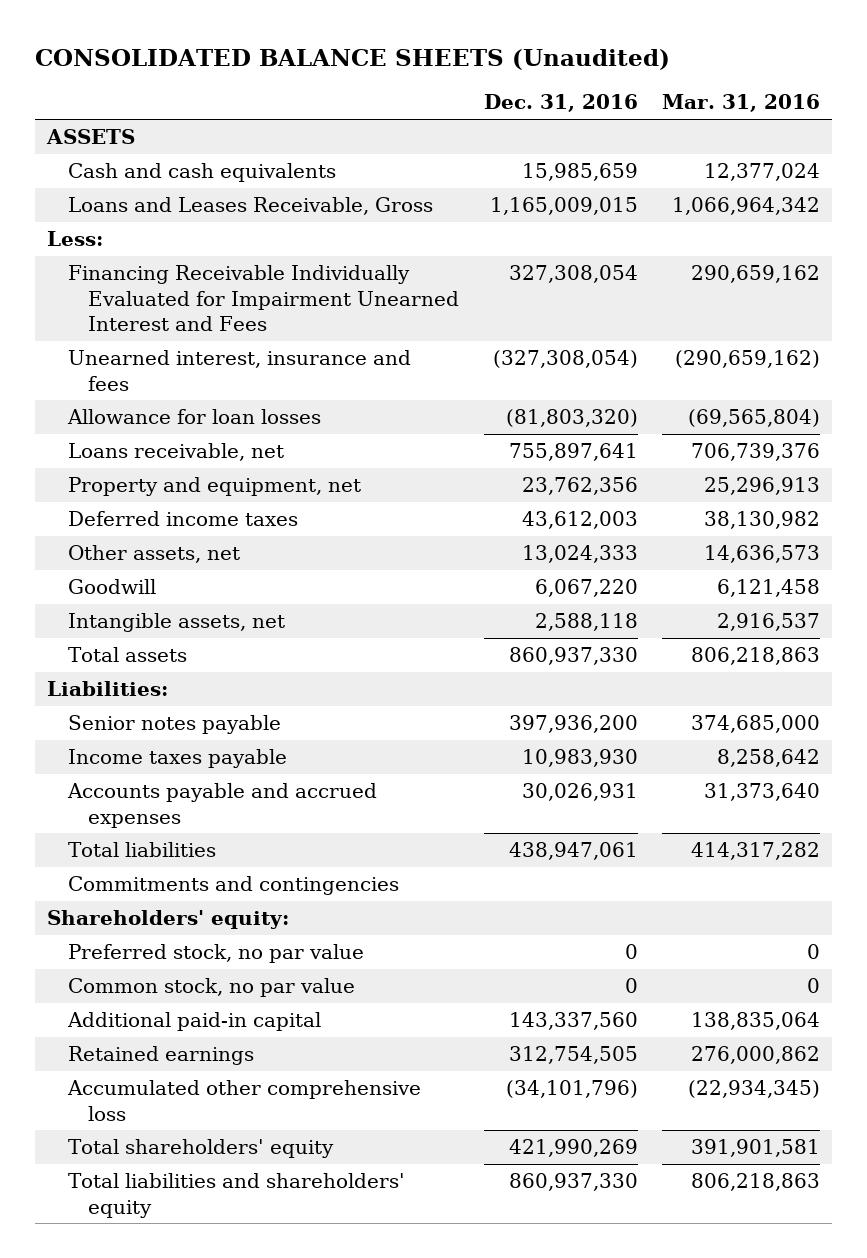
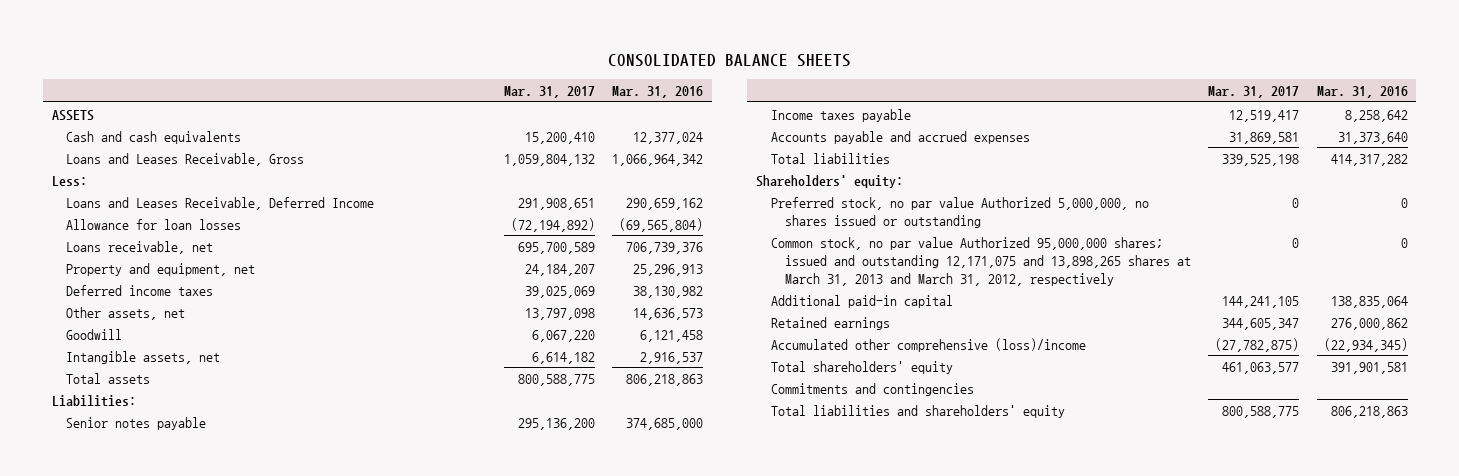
- CONSOLIDATED BALANCE SHEETS (Unaudited)
+ CONSOLIDATED BALANCE SHEETS
- | Dec. 31, 2016 | Mar. 31, 2016
+ | Mar. 31, 2017 | Mar. 31, 2016
- Financing Receivable Individually Evaluated for Impairment Unearned Interest and Fees | 327,308,054 | 290,659,162
- Unearned interest, insurance and fees | (327,308,054) | (290,659,162)
+ Loans and Leases Receivable, Deferred Income | 291,908,651 | 290,659,162
- Preferred stock, no par value | 0 | 0
- Common stock, no par value | 0 | 0
+ Preferred stock, no par value Authorized 5,000,000, no shares issued or outstanding | 0 | 0
+ Common stock, no par value Authorized 95,000,000 shares; issued and outstanding 12,171,075 and 13,898,265 shares at March 31, 2013 and March 31, 2012, respectively | 0 | 0
- Accumulated other comprehensive loss | (34,101,796) | (22,934,345)
+ Accumulated other comprehensive (loss)/income | (27,782,875) | (22,934,345)
moved down: Commitments and contingencies

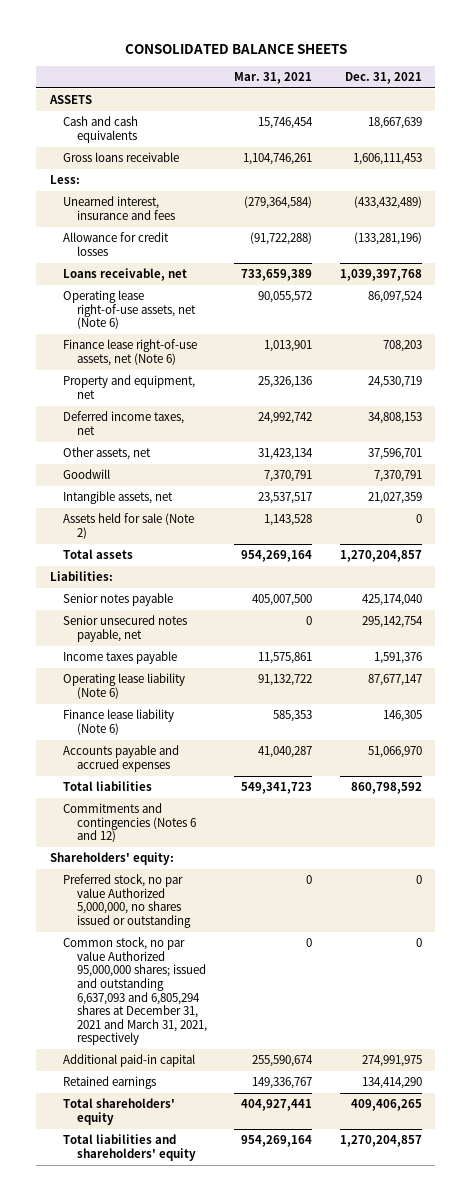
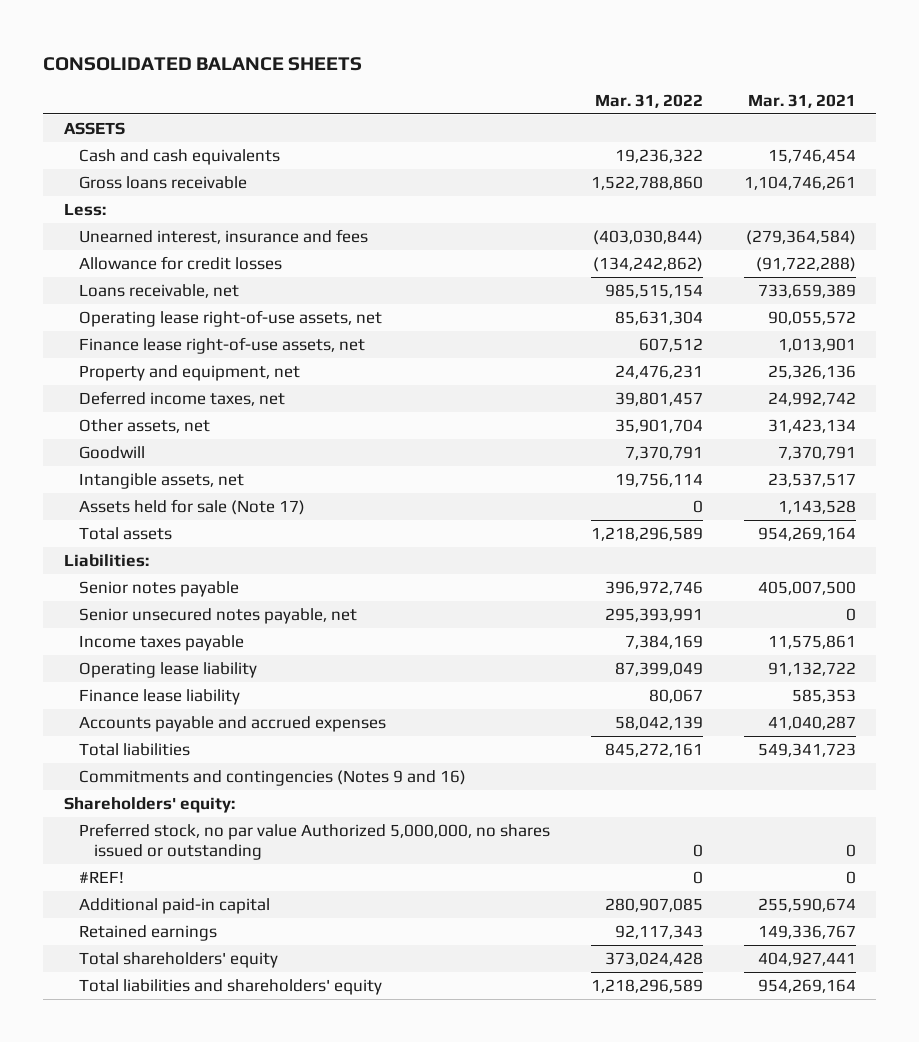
- | Mar. 31, 2021 | Dec. 31, 2021
+ | Mar. 31, 2022 | Mar. 31, 2021
- Operating lease right-of-use assets, net (Note 6) | 90,055,572 | 86,097,524
- Finance lease right-of-use assets, net (Note 6) | 1,013,901 | 708,203
+ Operating lease right-of-use assets, net | 85,631,304 | 90,055,572
+ Finance lease right-of-use assets, net | 607,512 | 1,013,901
- Assets held for sale (Note 2) | 1,143,528 | 0
+ Assets held for sale (Note 17) | 0 | 1,143,528
- Operating lease liability (Note 6) | 91,132,722 | 87,677,147
- Finance lease liability (Note 6) | 585,353 | 146,305
+ Operating lease liability | 87,399,049 | 91,132,722
+ Finance lease liability | 80,067 | 585,353
- Commitments and contingencies (Notes 6 and 12)
+ Commitments and contingencies (Notes 9 and 16)
- Common stock, no par value Authorized 95,000,000 shares; issued and outstanding 6,637,093 and 6,805,294 shares at December 31, 2021 and March 31, 2021, respectively | 0 | 0
+ #REF! | 0 | 0

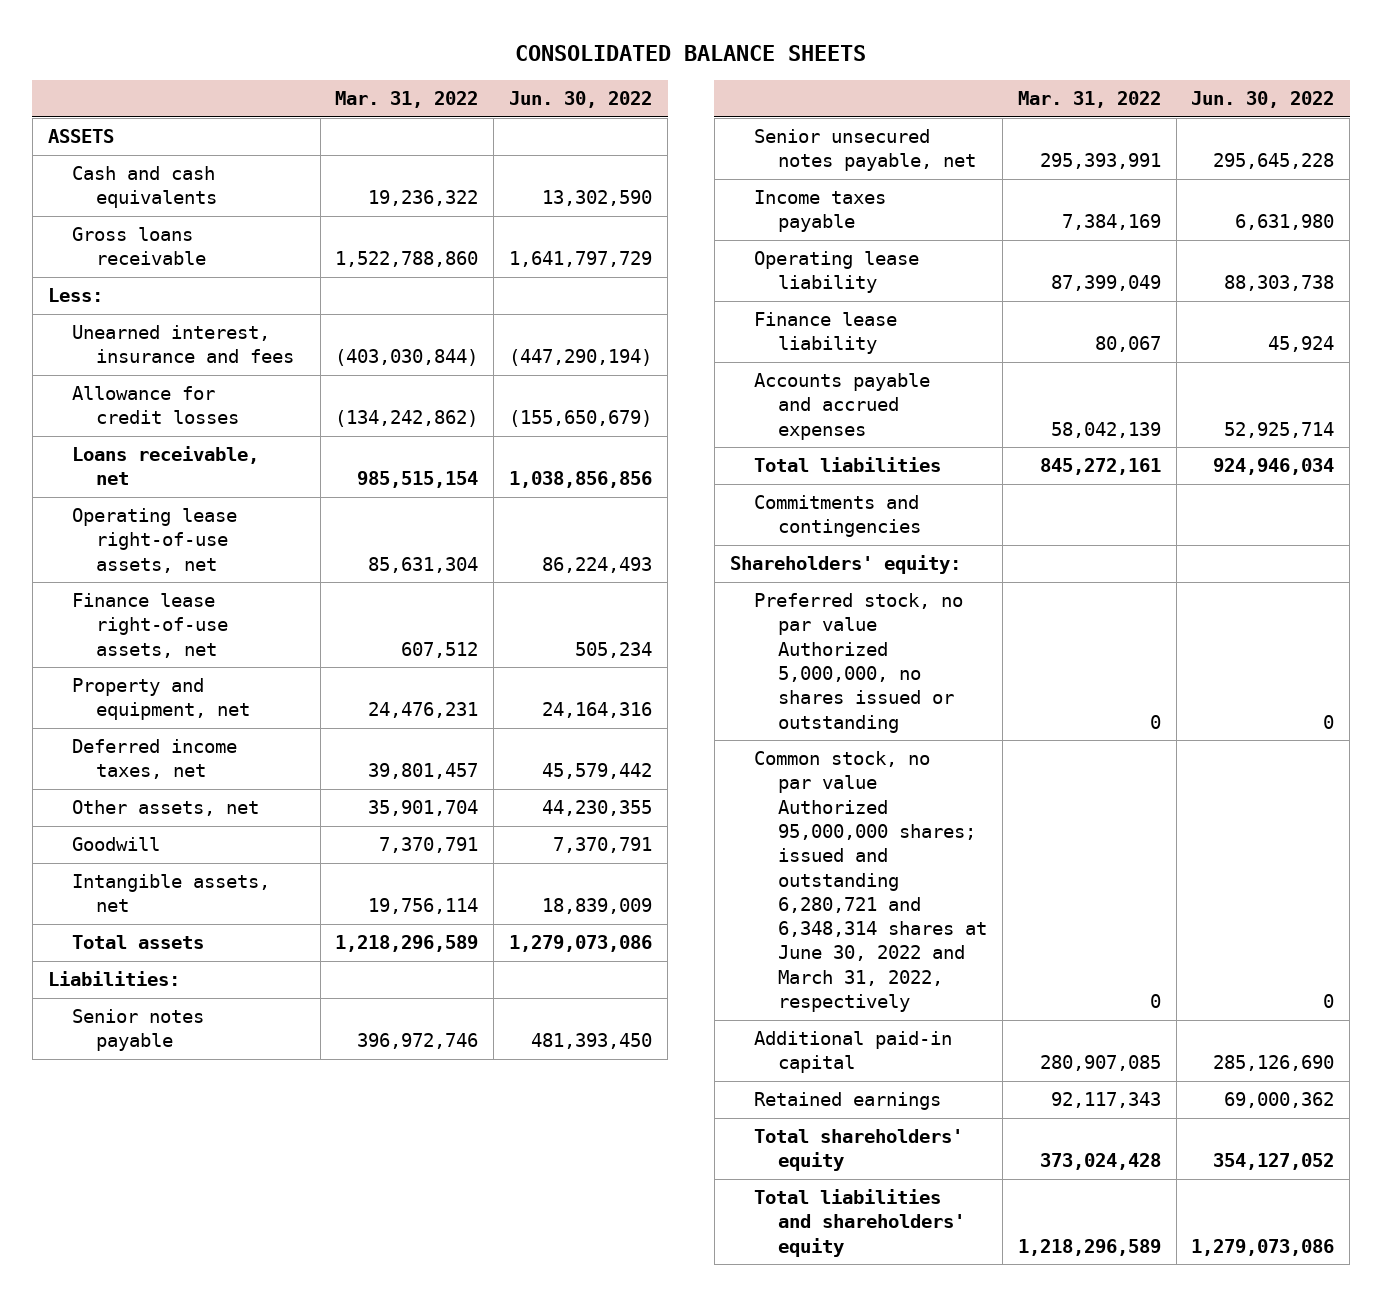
- | Mar. 31, 2022 | Mar. 31, 2021
+ | Mar. 31, 2022 | Jun. 30, 2022
- Assets held for sale (Note 17) | 0 | 1,143,528
- Commitments and contingencies (Notes 9 and 16)
+ Commitments and contingencies
- #REF! | 0 | 0
+ Common stock, no par value Authorized 95,000,000 shares; issued and outstanding 6,280,721 and 6,348,314 shares at June 30, 2022 and March 31, 2022, respectively | 0 | 0

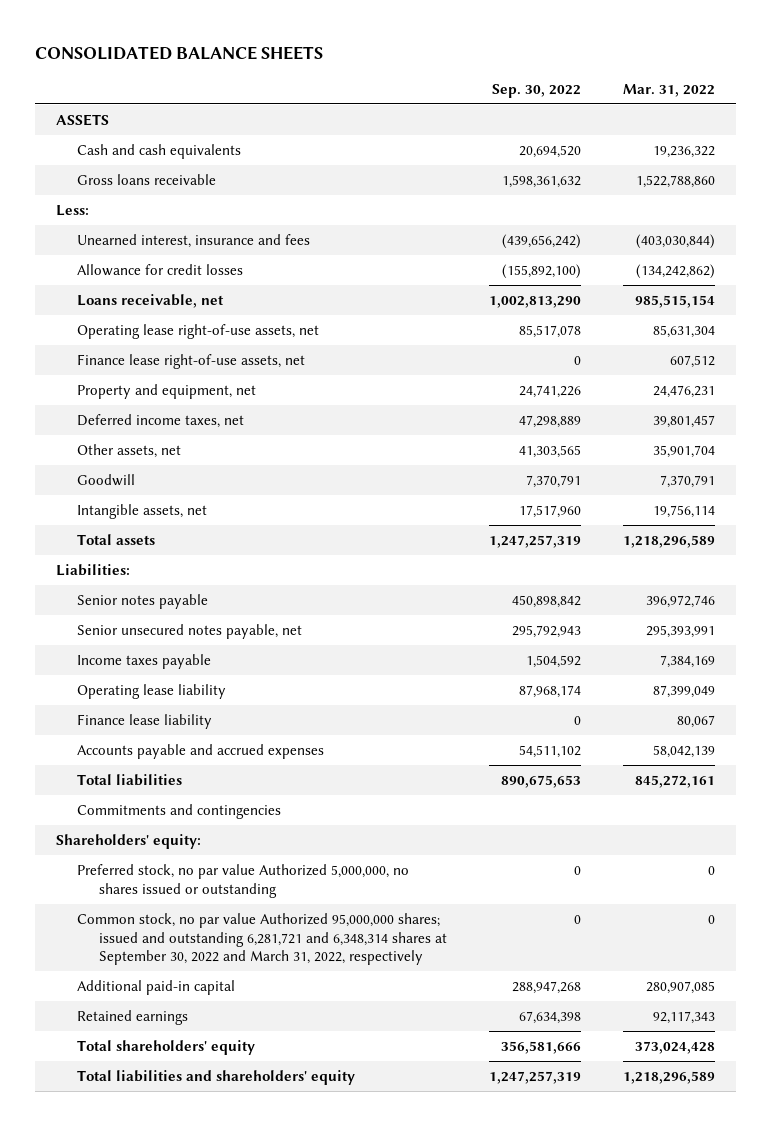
- | Mar. 31, 2022 | Jun. 30, 2022
+ | Sep. 30, 2022 | Mar. 31, 2022
- Common stock, no par value Authorized 95,000,000 shares; issued and outstanding 6,280,721 and 6,348,314 shares at June 30, 2022 and March 31, 2022, respectively | 0 | 0
+ Common stock, no par value Authorized 95,000,000 shares; issued and outstanding 6,281,721 and 6,348,314 shares at September 30, 2022 and March 31, 2022, respectively | 0 | 0

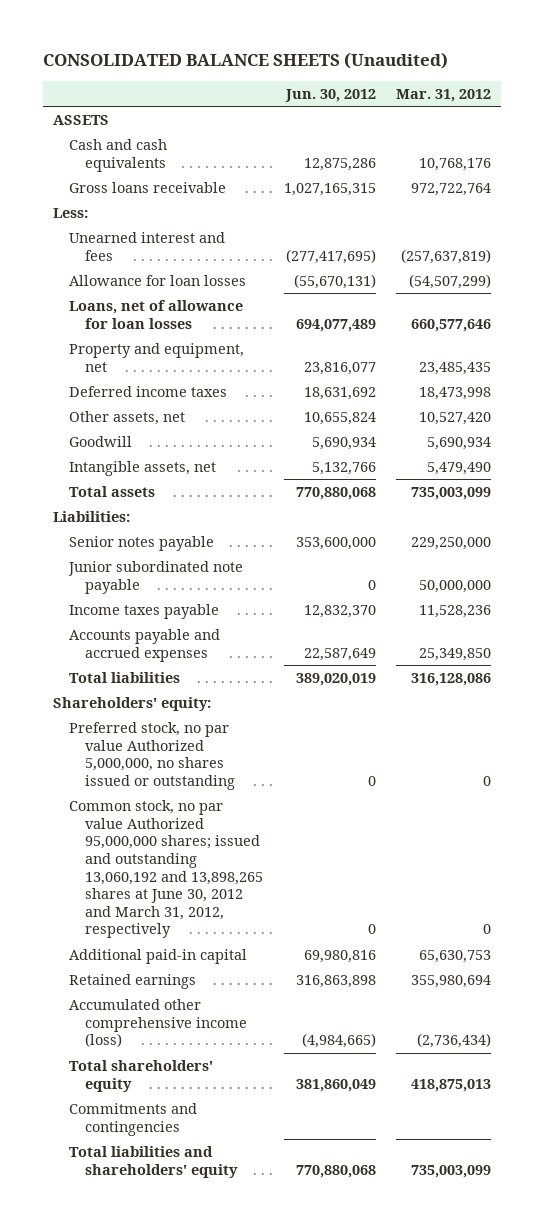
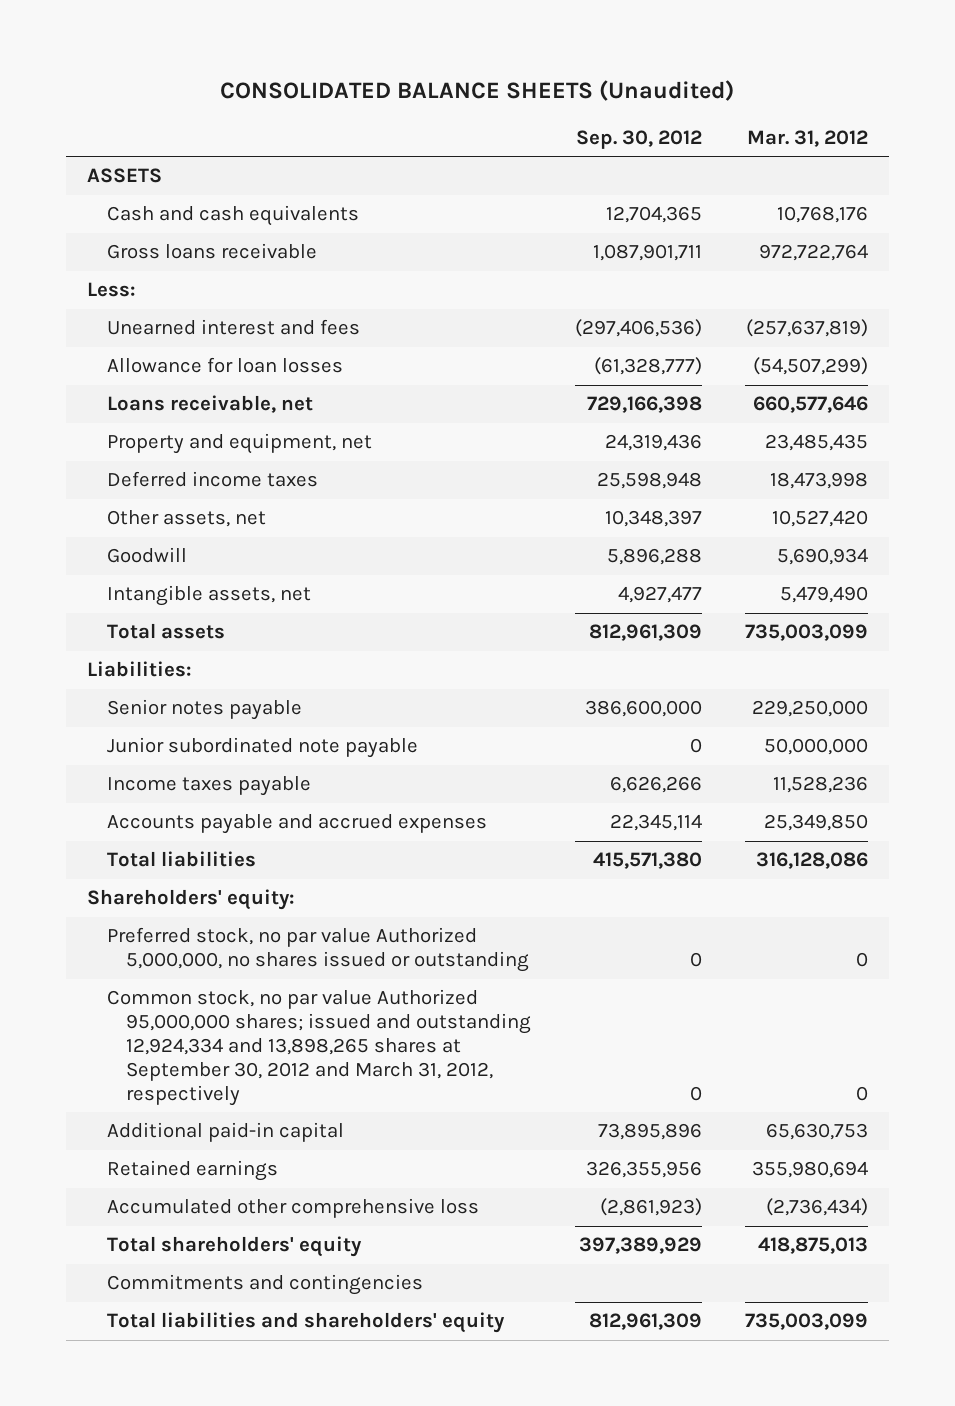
- | Jun. 30, 2012 | Mar. 31, 2012
+ | Sep. 30, 2012 | Mar. 31, 2012
- Loans, net of allowance for loan losses | 694,077,489 | 660,577,646
+ Loans receivable, net | 729,166,398 | 660,577,646
- Common stock, no par value Authorized 95,000,000 shares; issued and outstanding 13,060,192 and 13,898,265 shares at June 30, 2012 and March 31, 2012, respectively | 0 | 0
+ Common stock, no par value Authorized 95,000,000 shares; issued and outstanding 12,924,334 and 13,898,265 shares at September 30, 2012 and March 31, 2012, respectively | 0 | 0
- Accumulated other comprehensive income (loss) | (4,984,665) | (2,736,434)
+ Accumulated other comprehensive loss | (2,861,923) | (2,736,434)

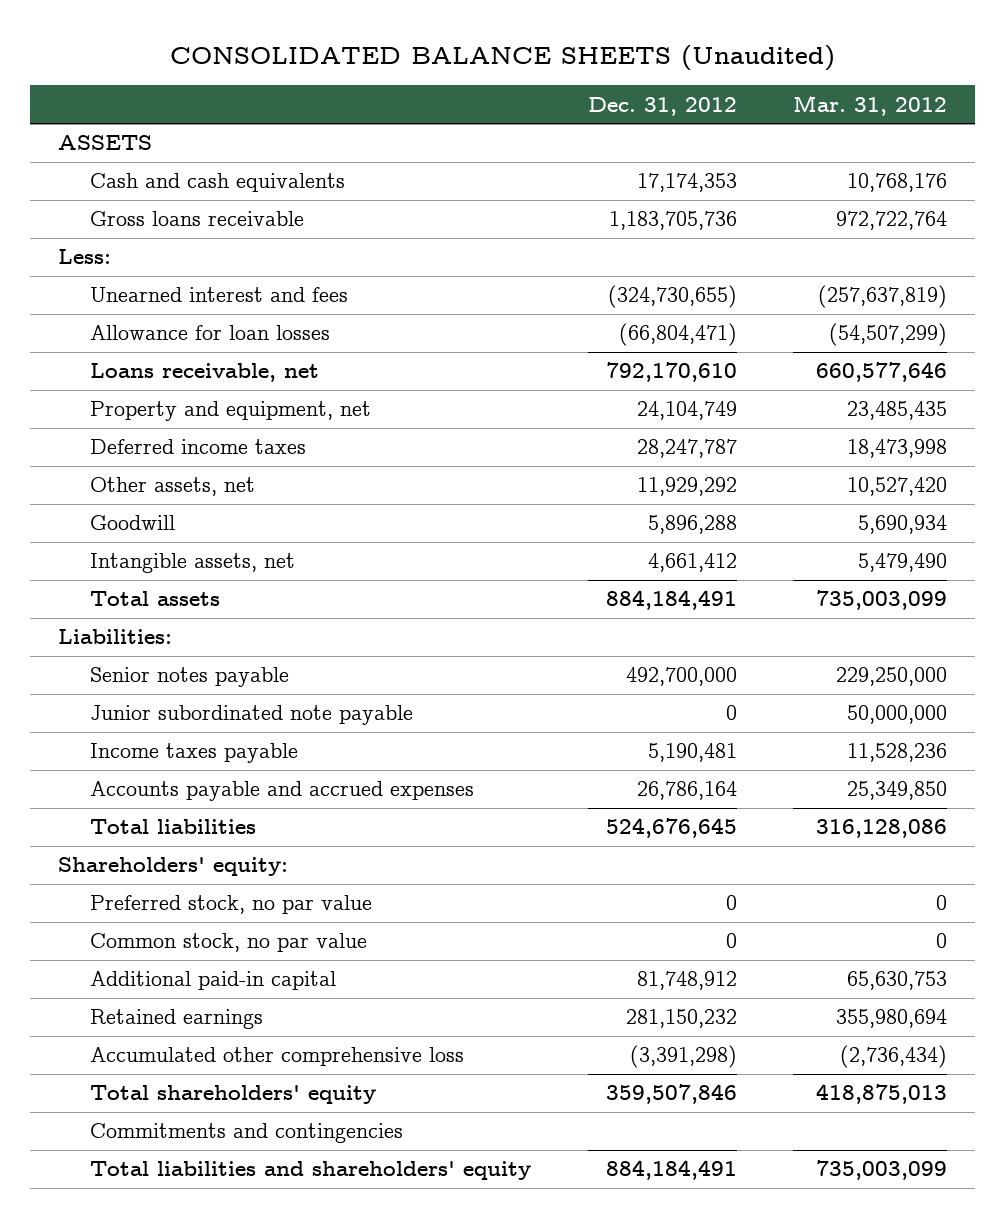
- | Sep. 30, 2012 | Mar. 31, 2012
+ | Dec. 31, 2012 | Mar. 31, 2012
- Preferred stock, no par value Authorized 5,000,000, no shares issued or outstanding | 0 | 0
- Common stock, no par value Authorized 95,000,000 shares; issued and outstanding 12,924,334 and 13,898,265 shares at September 30, 2012 and March 31, 2012, respectively | 0 | 0
+ Preferred stock, no par value | 0 | 0
+ Common stock, no par value | 0 | 0

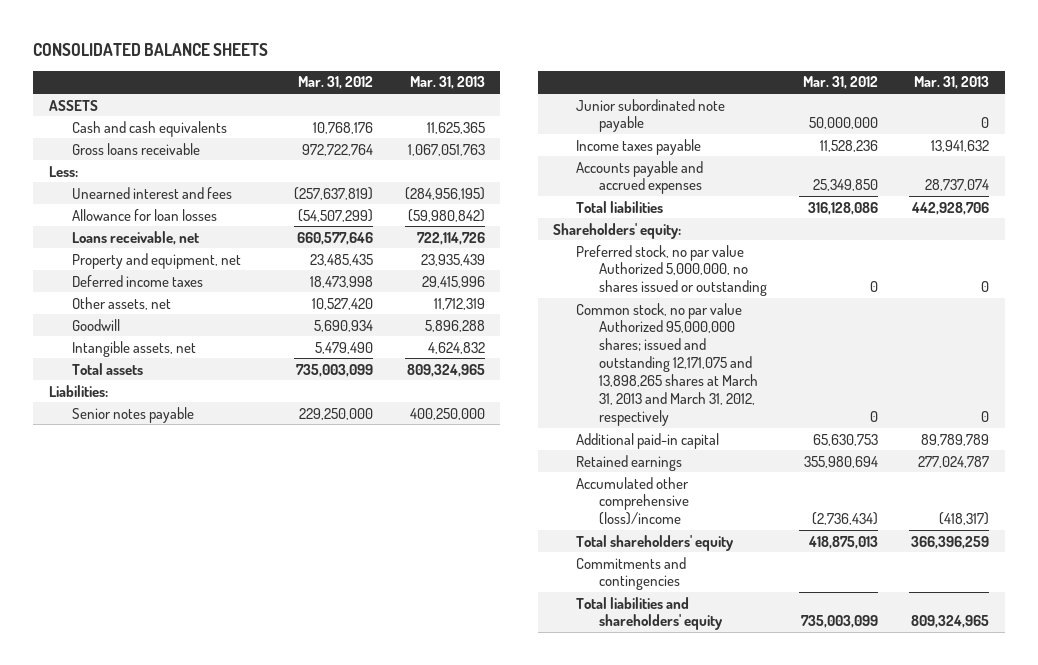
- CONSOLIDATED BALANCE SHEETS (Unaudited)
+ CONSOLIDATED BALANCE SHEETS
- | Dec. 31, 2012 | Mar. 31, 2012
+ | Mar. 31, 2012 | Mar. 31, 2013
- Preferred stock, no par value | 0 | 0
- Common stock, no par value | 0 | 0
+ Preferred stock, no par value Authorized 5,000,000, no shares issued or outstanding | 0 | 0
+ Common stock, no par value Authorized 95,000,000 shares; issued and outstanding 12,171,075 and 13,898,265 shares at March 31, 2013 and March 31, 2012, respectively | 0 | 0
- Accumulated other comprehensive loss | (3,391,298) | (2,736,434)
+ Accumulated other comprehensive (loss)/income | (2,736,434) | (418,317)

